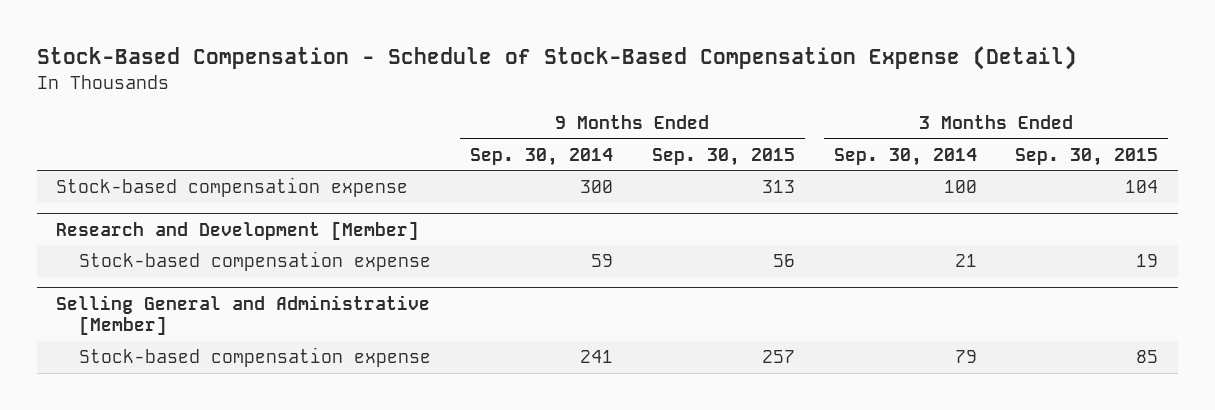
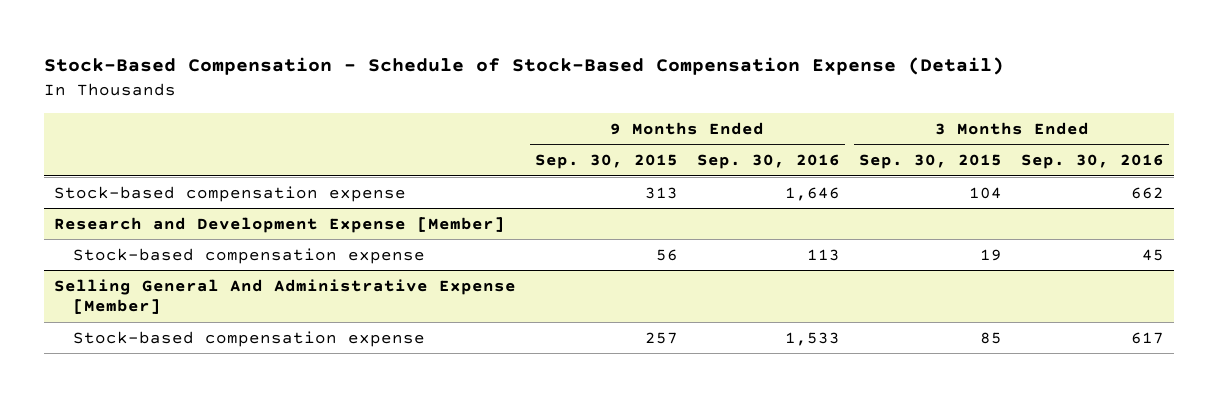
- | 9 Months Ended Sep. 30, 2014 | 9 Months Ended Sep. 30, 2015 | 3 Months Ended Sep. 30, 2014 | 3 Months Ended Sep. 30, 2015
+ | 9 Months Ended Sep. 30, 2015 | 9 Months Ended Sep. 30, 2016 | 3 Months Ended Sep. 30, 2015 | 3 Months Ended Sep. 30, 2016
- Research and Development [Member]
+ Research and Development Expense [Member]
- Selling General and Administrative [Member]
+ Selling General And Administrative Expense [Member]

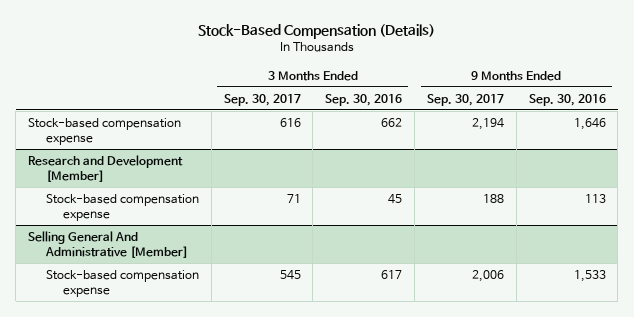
- Stock-Based Compensation - Schedule of Stock-Based Compensation Expense (Detail)
+ Stock-Based Compensation (Details)
- | 9 Months Ended Sep. 30, 2015 | 9 Months Ended Sep. 30, 2016 | 3 Months Ended Sep. 30, 2015 | 3 Months Ended Sep. 30, 2016
+ | 3 Months Ended Sep. 30, 2017 | 3 Months Ended Sep. 30, 2016 | 9 Months Ended Sep. 30, 2017 | 9 Months Ended Sep. 30, 2016
- Research and Development Expense [Member]
+ Research and Development [Member]
- Selling General And Administrative Expense [Member]
+ Selling General And Administrative [Member]

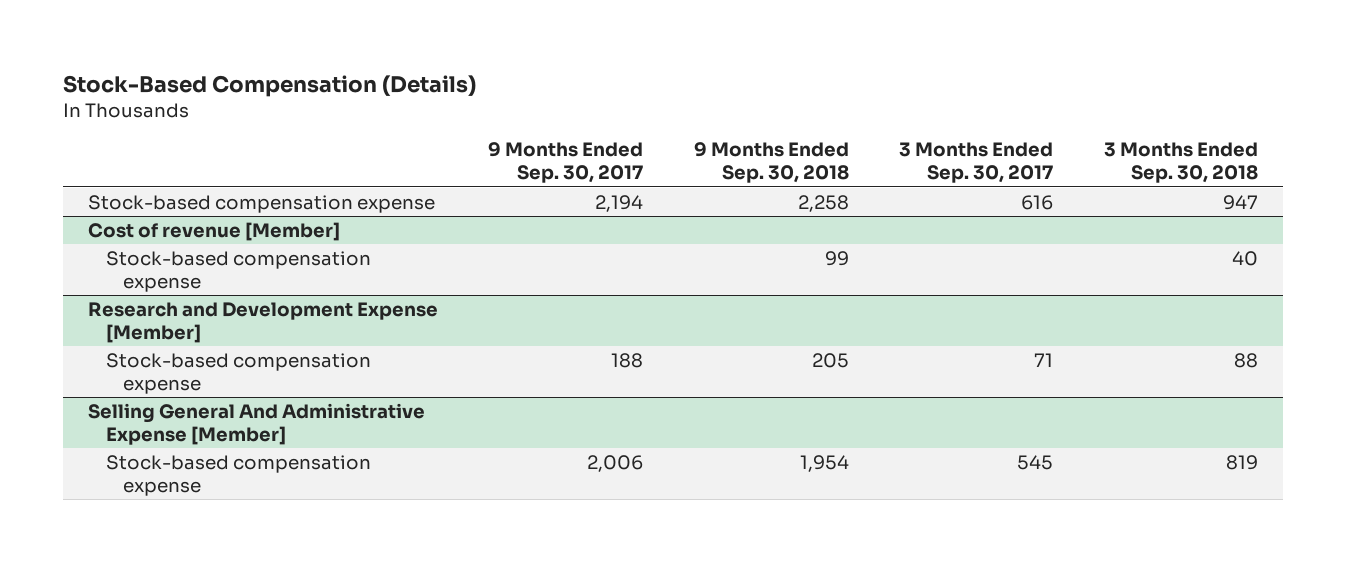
- | 3 Months Ended Sep. 30, 2017 | 3 Months Ended Sep. 30, 2016 | 9 Months Ended Sep. 30, 2017 | 9 Months Ended Sep. 30, 2016
+ | 9 Months Ended Sep. 30, 2017 | 9 Months Ended Sep. 30, 2018 | 3 Months Ended Sep. 30, 2017 | 3 Months Ended Sep. 30, 2018
- Research and Development [Member]
+ Cost of revenue [Member]
+ Stock-based compensation expense | | 99 | | 40
+ Research and Development Expense [Member]
- Selling General And Administrative [Member]
+ Selling General And Administrative Expense [Member]

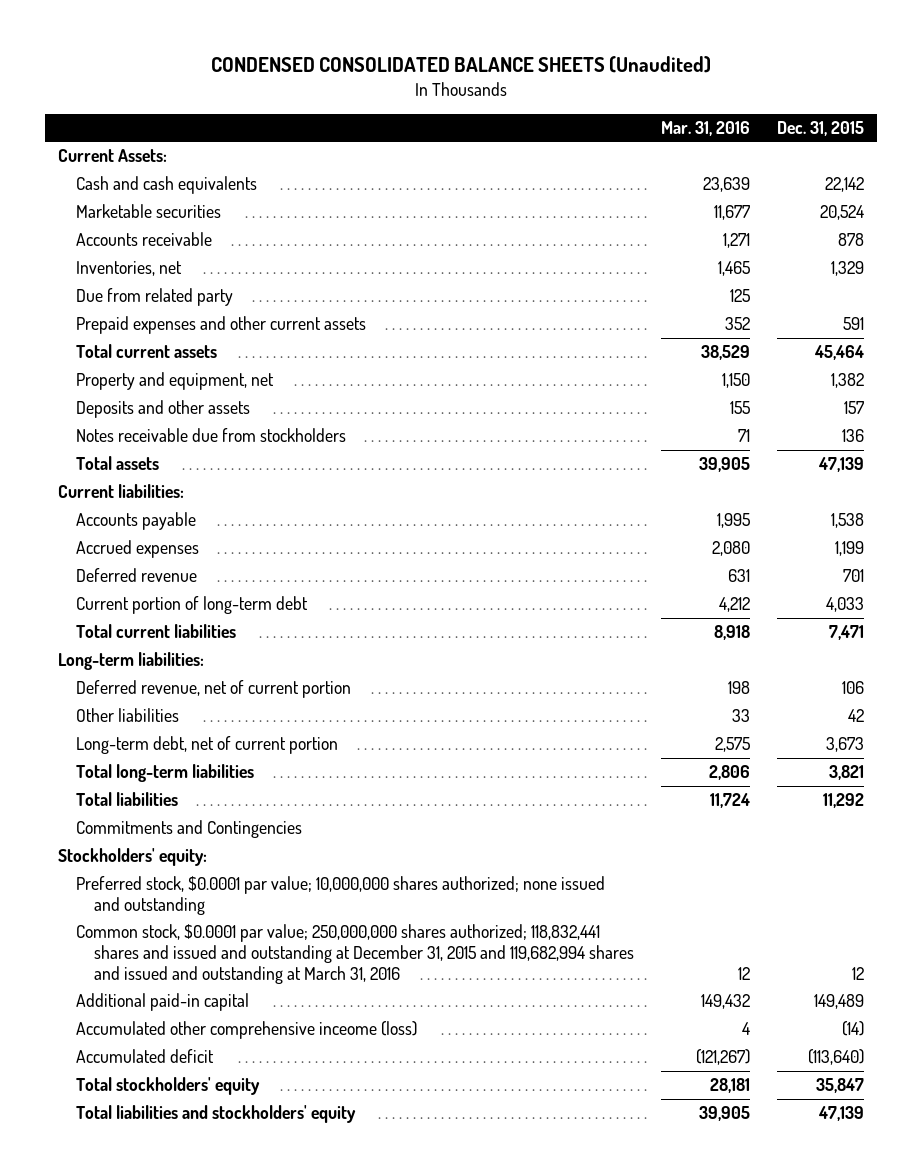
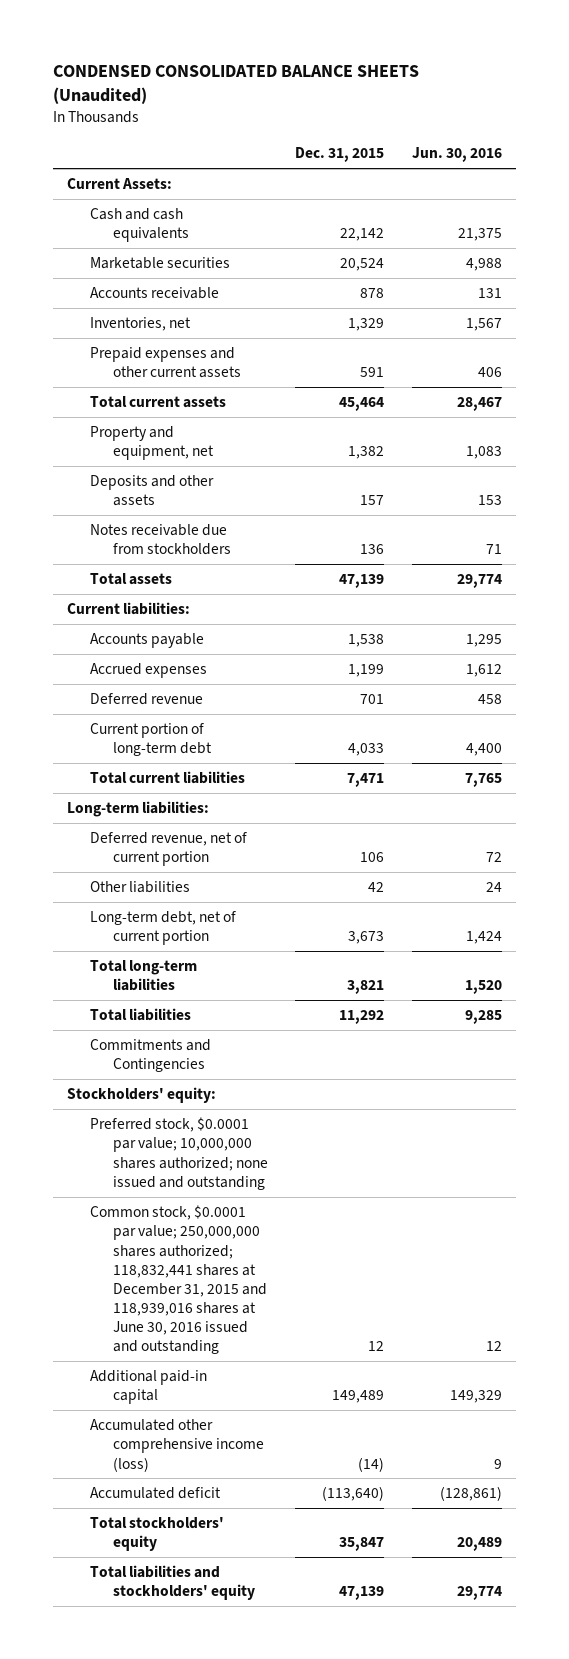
- | Mar. 31, 2016 | Dec. 31, 2015
+ | Dec. 31, 2015 | Jun. 30, 2016
- Due from related party | 125 |
- Common stock, $0.0001 par value; 250,000,000 shares authorized; 118,832,441 shares and issued and outstanding at December 31, 2015 and 119,682,994 shares and issued and outstanding at March 31, 2016 | 12 | 12
+ Common stock, $0.0001 par value; 250,000,000 shares authorized; 118,832,441 shares at December 31, 2015 and 118,939,016 shares at June 30, 2016 issued and outstanding | 12 | 12
- Accumulated other comprehensive inceome (loss) | 4 | (14)
+ Accumulated other comprehensive income (loss) | (14) | 9

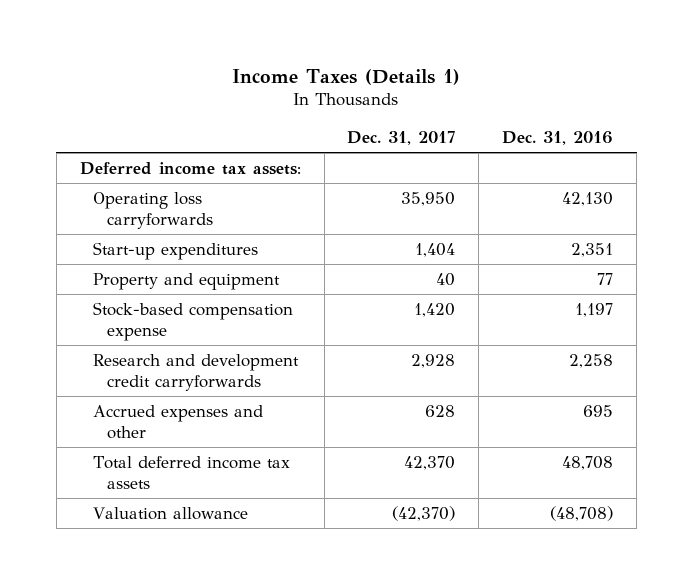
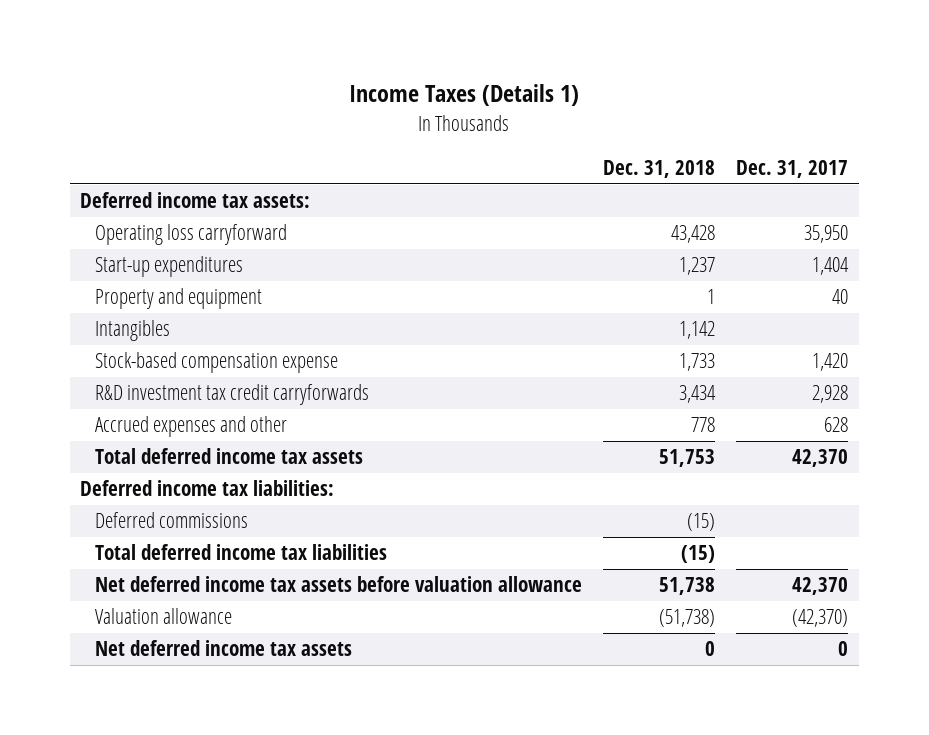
- | Dec. 31, 2017 | Dec. 31, 2016
+ | Dec. 31, 2018 | Dec. 31, 2017
- Operating loss carryforwards | 35,950 | 42,130
+ Operating loss carryforward | 43,428 | 35,950
+ Intangibles | 1,142 |
- Research and development credit carryforwards | 2,928 | 2,258
+ R&D investment tax credit carryforwards | 3,434 | 2,928
+ Deferred income tax liabilities:
+ Deferred commissions | (15) |
+ Total deferred income tax liabilities | (15) |
+ Net deferred income tax assets before valuation allowance | 51,738 | 42,370
+ Net deferred income tax assets | 0 | 0

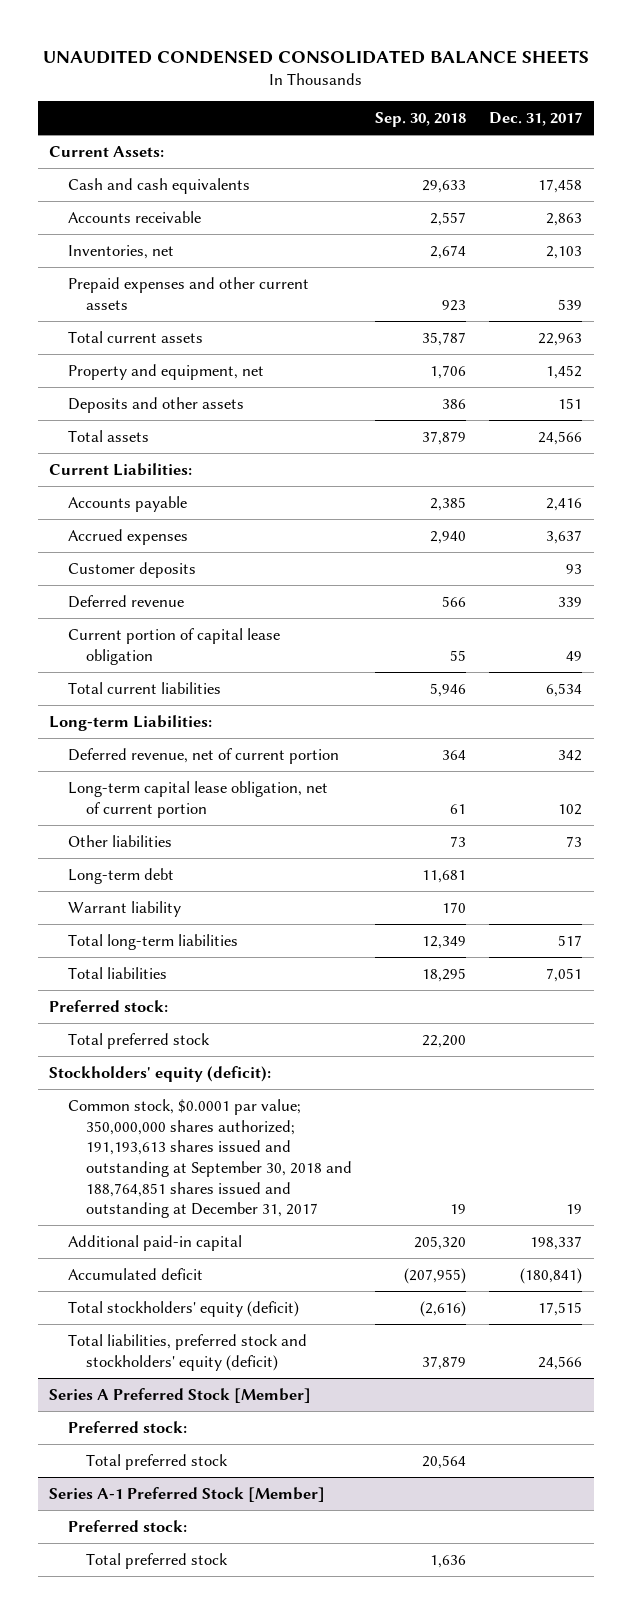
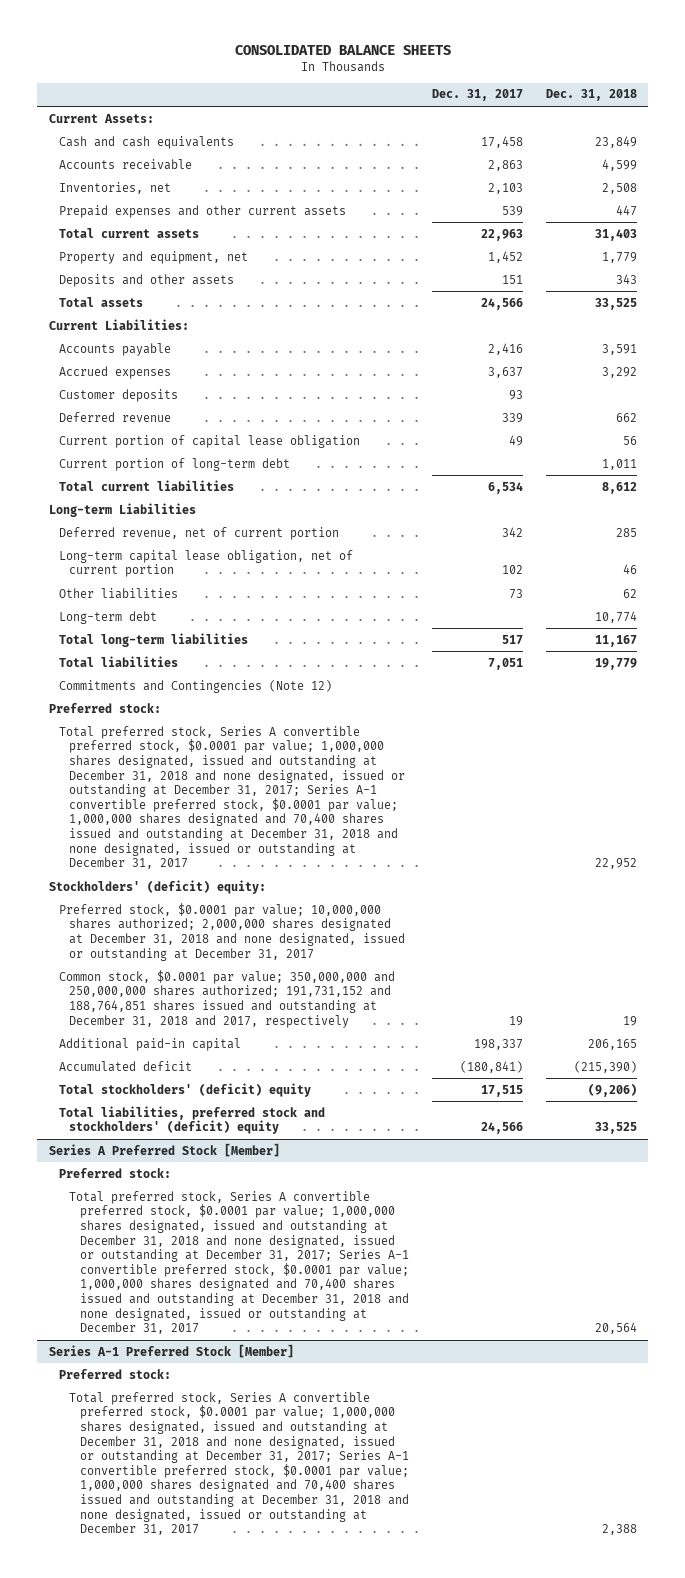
- UNAUDITED CONDENSED CONSOLIDATED BALANCE SHEETS
+ CONSOLIDATED BALANCE SHEETS
- | Sep. 30, 2018 | Dec. 31, 2017
+ | Dec. 31, 2017 | Dec. 31, 2018
+ Current portion of long-term debt | | 1,011
- Long-term Liabilities:
+ Long-term Liabilities
- Warrant liability | 170 |
+ Commitments and Contingencies (Note 12)
- Total preferred stock | 22,200 |
- Stockholders' equity (deficit):
- Common stock, $0.0001 par value; 350,000,000 shares authorized; 191,193,613 shares issued and outstanding at September 30, 2018 and 188,764,851 shares issued and outstanding at December 31, 2017 | 19 | 19
+ Total preferred stock, Series A convertible preferred stock, $0.0001 par value; 1,000,000 shares designated, issued and outstanding at December 31, 2018 and none designated, issued or outstanding at December 31, 2017; Series A-1 convertible preferred stock, $0.0001 par value; 1,000,000 shares designated and 70,400 shares issued and outstanding at December 31, 2018 and none designated, issued or outstanding at December 31, 2017 | | 22,952
+ Stockholders' (deficit) equity:
+ Preferred stock, $0.0001 par value; 10,000,000 shares authorized; 2,000,000 shares designated at December 31, 2018 and none designated, issued or outstanding at December 31, 2017
+ Common stock, $0.0001 par value; 350,000,000 and 250,000,000 shares authorized; 191,731,152 and 188,764,851 shares issued and outstanding at December 31, 2018 and 2017, respectively | 19 | 19
- Total stockholders' equity (deficit) | (2,616) | 17,515
- Total liabilities, preferred stock and stockholders' equity (deficit) | 37,879 | 24,566
+ Total stockholders' (deficit) equity | 17,515 | (9,206)
+ Total liabilities, preferred stock and stockholders' (deficit) equity | 24,566 | 33,525
@ Series A Preferred Stock [Member]
- Total preferred stock | 20,564 |
+ Total preferred stock, Series A convertible preferred stock, $0.0001 par value; 1,000,000 shares designated, issued and outstanding at December 31, 2018 and none designated, issued or outstanding at December 31, 2017; Series A-1 convertible preferred stock, $0.0001 par value; 1,000,000 shares designated and 70,400 shares issued and outstanding at December 31, 2018 and none designated, issued or outstanding at December 31, 2017 | | 20,564
@ Series A-1 Preferred Stock [Member]
- Total preferred stock | 1,636 |
+ Total preferred stock, Series A convertible preferred stock, $0.0001 par value; 1,000,000 shares designated, issued and outstanding at December 31, 2018 and none designated, issued or outstanding at December 31, 2017; Series A-1 convertible preferred stock, $0.0001 par value; 1,000,000 shares designated and 70,400 shares issued and outstanding at December 31, 2018 and none designated, issued or outstanding at December 31, 2017 | | 2,388

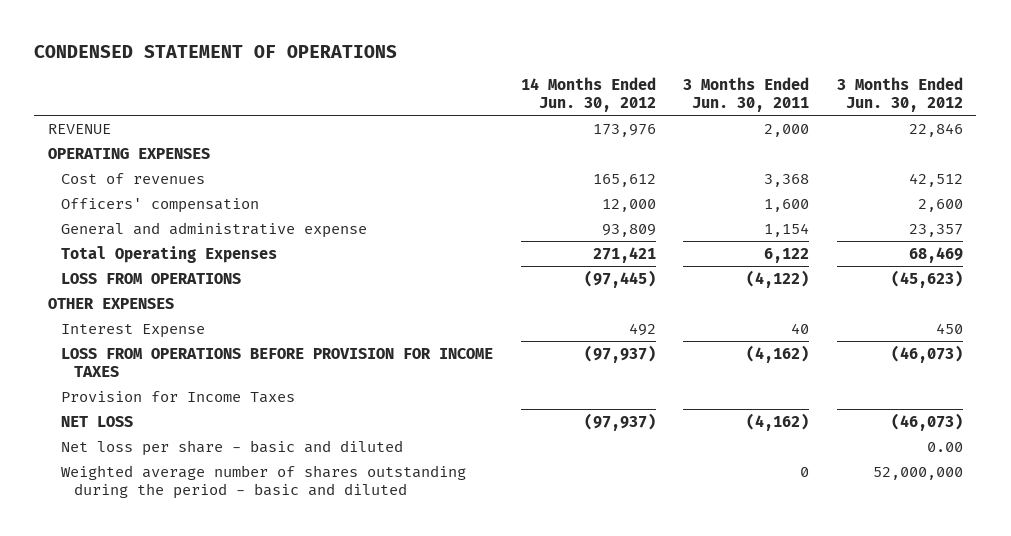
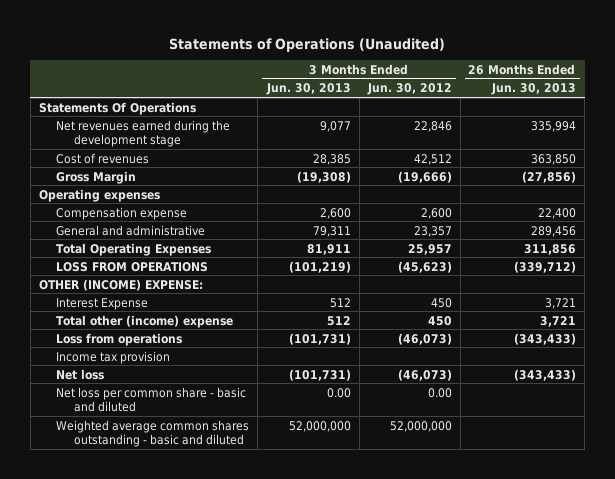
- CONDENSED STATEMENT OF OPERATIONS
+ Statements of Operations (Unaudited)
- | 14 Months Ended Jun. 30, 2012 | 3 Months Ended Jun. 30, 2011 | 3 Months Ended Jun. 30, 2012
+ | 3 Months Ended Jun. 30, 2013 | 3 Months Ended Jun. 30, 2012 | 26 Months Ended Jun. 30, 2013
- REVENUE | 173,976 | 2,000 | 22,846
- OPERATING EXPENSES
+ Statements Of Operations
+ Net revenues earned during the development stage | 9,077 | 22,846 | 335,994
- Officers' compensation | 12,000 | 1,600 | 2,600
- General and administrative expense | 93,809 | 1,154 | 23,357
- Total Operating Expenses | 271,421 | 6,122 | 68,469
+ Gross Margin | (19,308) | (19,666) | (27,856)
+ Operating expenses
+ Compensation expense | 2,600 | 2,600 | 22,400
+ General and administrative | 79,311 | 23,357 | 289,456
+ Total Operating Expenses | 81,911 | 25,957 | 311,856
- OTHER EXPENSES
+ OTHER (INCOME) EXPENSE:
- LOSS FROM OPERATIONS BEFORE PROVISION FOR INCOME TAXES | (97,937) | (4,162) | (46,073)
- Provision for Income Taxes
- NET LOSS | (97,937) | (4,162) | (46,073)
- Net loss per share - basic and diluted | | | 0.00
- Weighted average number of shares outstanding during the period - basic and diluted | | 0 | 52,000,000
+ Total other (income) expense | 512 | 450 | 3,721
+ Loss from operations | (101,731) | (46,073) | (343,433)
+ Income tax provision
+ Net loss | (101,731) | (46,073) | (343,433)
+ Net loss per common share - basic and diluted | 0.00 | 0.00 |
+ Weighted average common shares outstanding - basic and diluted | 52,000,000 | 52,000,000 |

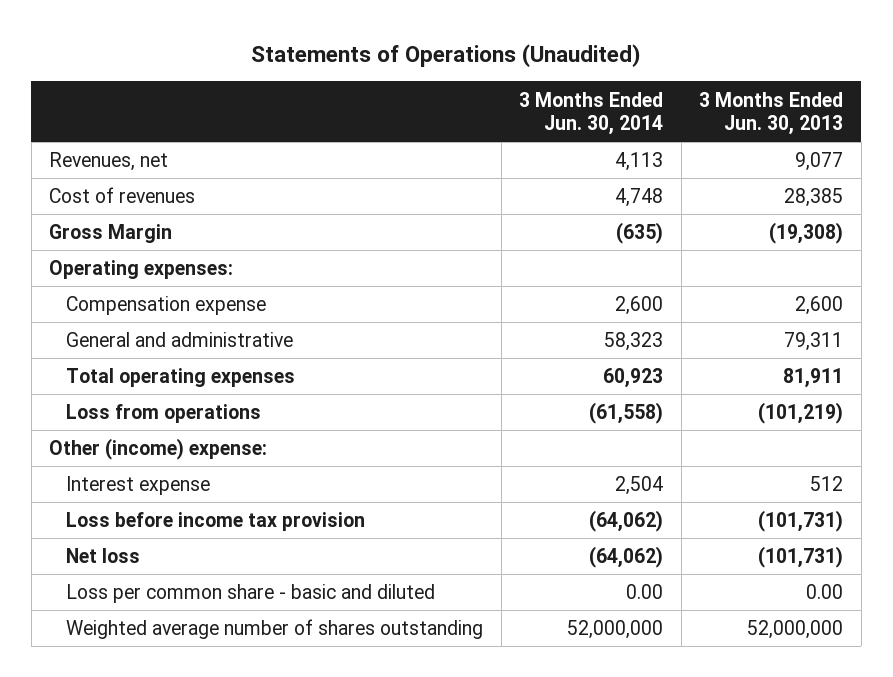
- | 3 Months Ended Jun. 30, 2013 | 3 Months Ended Jun. 30, 2012 | 26 Months Ended Jun. 30, 2013
+ | 3 Months Ended Jun. 30, 2014 | 3 Months Ended Jun. 30, 2013
- Statements Of Operations
- Net revenues earned during the development stage | 9,077 | 22,846 | 335,994
+ Revenues, net | 4,113 | 9,077
- Operating expenses
+ Operating expenses:
- Total Operating Expenses | 81,911 | 25,957 | 311,856
- LOSS FROM OPERATIONS | (101,219) | (45,623) | (339,712)
- OTHER (INCOME) EXPENSE:
- Interest Expense | 512 | 450 | 3,721
- Total other (income) expense | 512 | 450 | 3,721
- Loss from operations | (101,731) | (46,073) | (343,433)
- Income tax provision
+ Total operating expenses | 60,923 | 81,911
+ Loss from operations | (61,558) | (101,219)
+ Other (income) expense:
+ Interest expense | 2,504 | 512
+ Loss before income tax provision | (64,062) | (101,731)
- Net loss per common share - basic and diluted | 0.00 | 0.00 |
- Weighted average common shares outstanding - basic and diluted | 52,000,000 | 52,000,000 |
+ Loss per common share - basic and diluted | 0.00 | 0.00
+ Weighted average number of shares outstanding | 52,000,000 | 52,000,000

